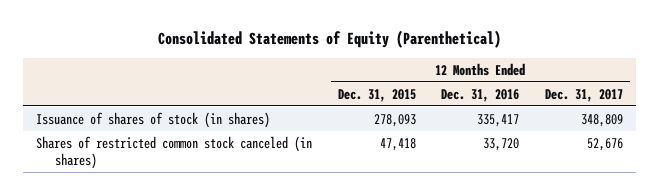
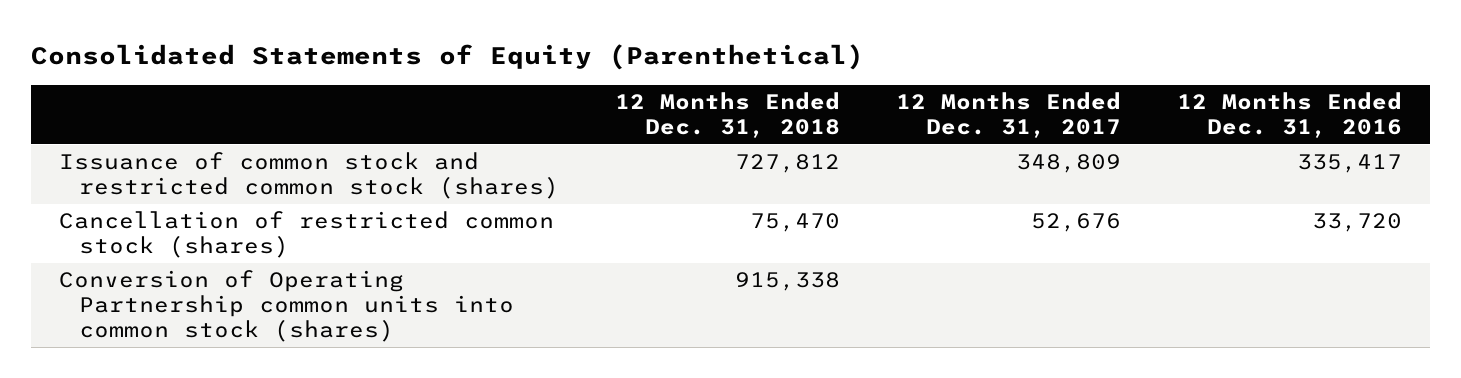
- | 12 Months Ended Dec. 31, 2015 | 12 Months Ended Dec. 31, 2016 | 12 Months Ended Dec. 31, 2017
+ | 12 Months Ended Dec. 31, 2018 | 12 Months Ended Dec. 31, 2017 | 12 Months Ended Dec. 31, 2016
- Issuance of shares of stock (in shares) | 278,093 | 335,417 | 348,809
- Shares of restricted common stock canceled (in shares) | 47,418 | 33,720 | 52,676
+ Issuance of common stock and restricted common stock (shares) | 727,812 | 348,809 | 335,417
+ Cancellation of restricted common stock (shares) | 75,470 | 52,676 | 33,720
+ Conversion of Operating Partnership common units into common stock (shares) | 915,338 | |

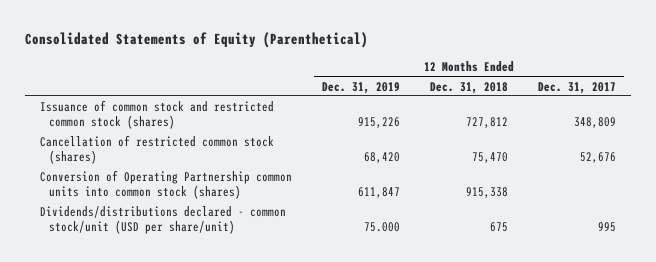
- | 12 Months Ended Dec. 31, 2018 | 12 Months Ended Dec. 31, 2017 | 12 Months Ended Dec. 31, 2016
+ | 12 Months Ended Dec. 31, 2019 | 12 Months Ended Dec. 31, 2018 | 12 Months Ended Dec. 31, 2017
+ Dividends/distributions declared - common stock/unit (USD per share/unit) | 75.000 | 675 | 995

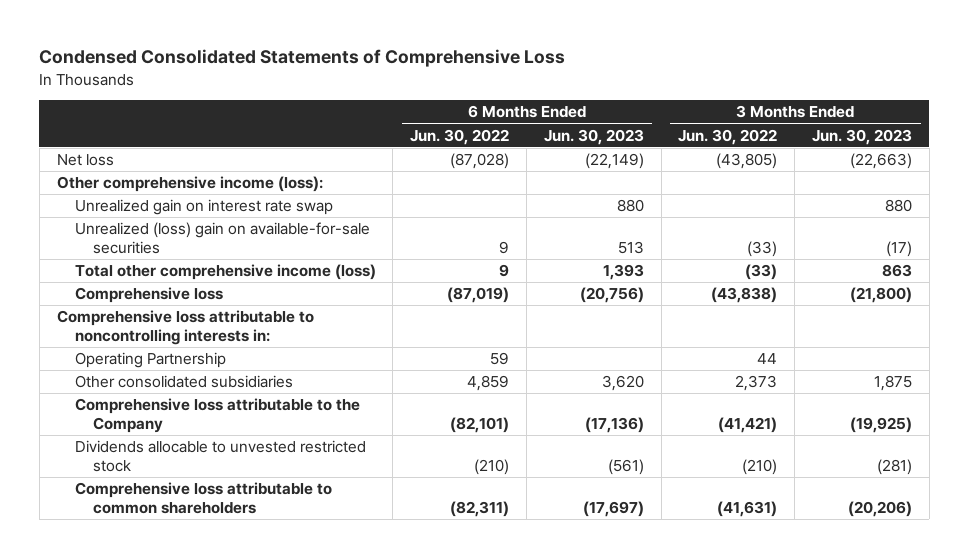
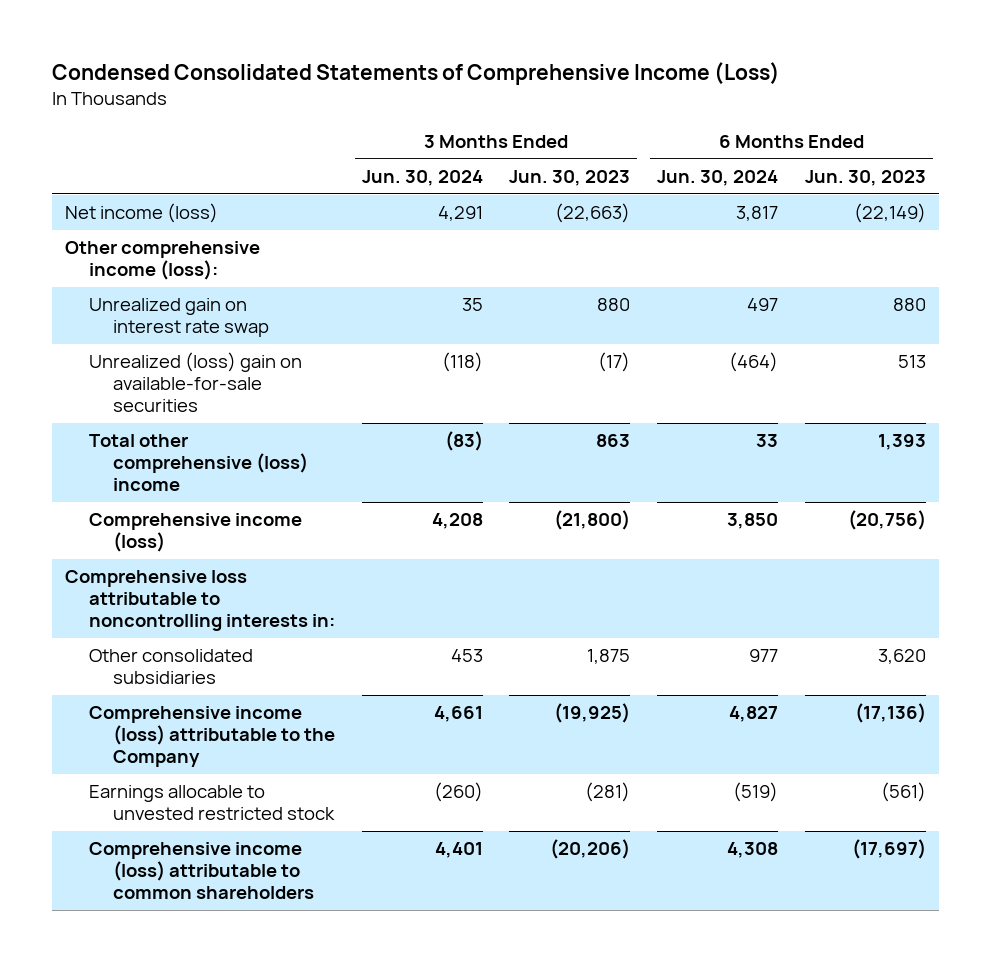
- Condensed Consolidated Statements of Comprehensive Loss
+ Condensed Consolidated Statements of Comprehensive Income (Loss)
- | 6 Months Ended Jun. 30, 2022 | 6 Months Ended Jun. 30, 2023 | 3 Months Ended Jun. 30, 2022 | 3 Months Ended Jun. 30, 2023
+ | 3 Months Ended Jun. 30, 2024 | 3 Months Ended Jun. 30, 2023 | 6 Months Ended Jun. 30, 2024 | 6 Months Ended Jun. 30, 2023
- Net loss | (87,028) | (22,149) | (43,805) | (22,663)
+ Net income (loss) | 4,291 | (22,663) | 3,817 | (22,149)
- Total other comprehensive income (loss) | 9 | 1,393 | (33) | 863
- Comprehensive loss | (87,019) | (20,756) | (43,838) | (21,800)
+ Total other comprehensive (loss) income | (83) | 863 | 33 | 1,393
+ Comprehensive income (loss) | 4,208 | (21,800) | 3,850 | (20,756)
- Operating Partnership | 59 | | 44 |
- Comprehensive loss attributable to the Company | (82,101) | (17,136) | (41,421) | (19,925)
- Dividends allocable to unvested restricted stock | (210) | (561) | (210) | (281)
- Comprehensive loss attributable to common shareholders | (82,311) | (17,697) | (41,631) | (20,206)
+ Comprehensive income (loss) attributable to the Company | 4,661 | (19,925) | 4,827 | (17,136)
+ Earnings allocable to unvested restricted stock | (260) | (281) | (519) | (561)
+ Comprehensive income (loss) attributable to common shareholders | 4,401 | (20,206) | 4,308 | (17,697)

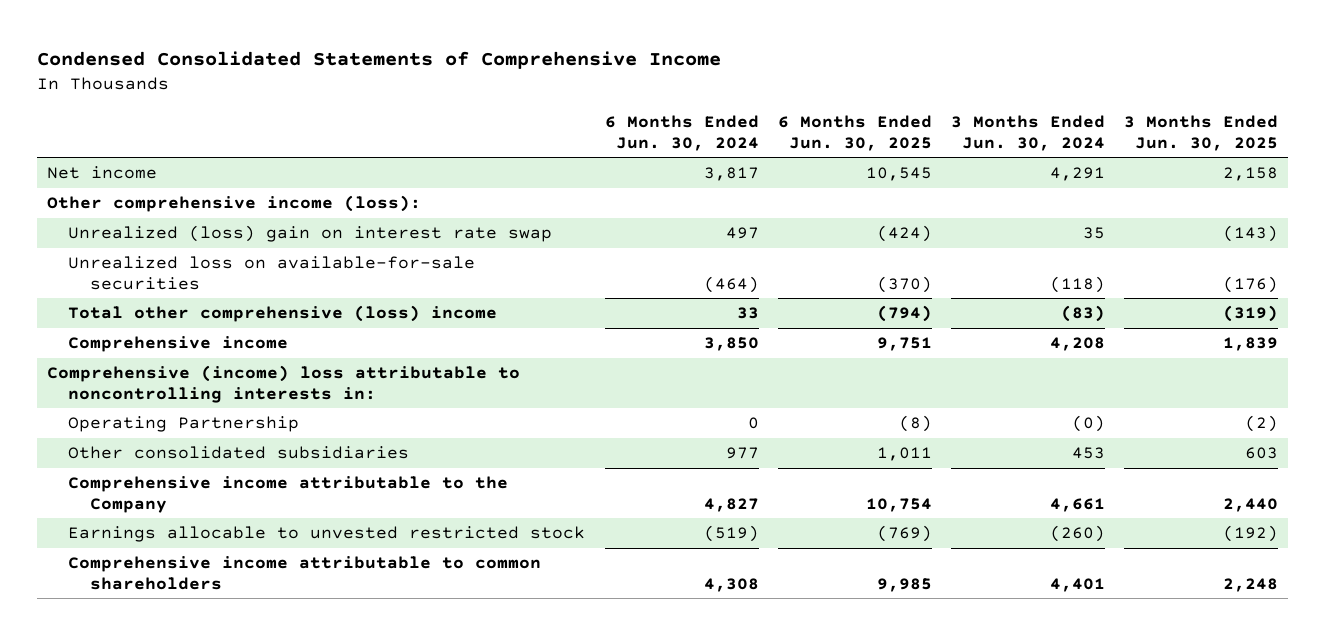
- Condensed Consolidated Statements of Comprehensive Income (Loss)
+ Condensed Consolidated Statements of Comprehensive Income
- | 3 Months Ended Jun. 30, 2024 | 3 Months Ended Jun. 30, 2023 | 6 Months Ended Jun. 30, 2024 | 6 Months Ended Jun. 30, 2023
+ | 6 Months Ended Jun. 30, 2024 | 6 Months Ended Jun. 30, 2025 | 3 Months Ended Jun. 30, 2024 | 3 Months Ended Jun. 30, 2025
- Net income (loss) | 4,291 | (22,663) | 3,817 | (22,149)
+ Net income | 3,817 | 10,545 | 4,291 | 2,158
- Unrealized gain on interest rate swap | 35 | 880 | 497 | 880
- Unrealized (loss) gain on available-for-sale securities | (118) | (17) | (464) | 513
+ Unrealized (loss) gain on interest rate swap | 497 | (424) | 35 | (143)
+ Unrealized loss on available-for-sale securities | (464) | (370) | (118) | (176)
- Comprehensive income (loss) | 4,208 | (21,800) | 3,850 | (20,756)
- Comprehensive loss attributable to noncontrolling interests in:
+ Comprehensive income | 3,850 | 9,751 | 4,208 | 1,839
+ Comprehensive (income) loss attributable to noncontrolling interests in:
+ Operating Partnership | 0 | (8) | (0) | (2)
- Comprehensive income (loss) attributable to the Company | 4,661 | (19,925) | 4,827 | (17,136)
+ Comprehensive income attributable to the Company | 4,827 | 10,754 | 4,661 | 2,440
- Comprehensive income (loss) attributable to common shareholders | 4,401 | (20,206) | 4,308 | (17,697)
+ Comprehensive income attributable to common shareholders | 4,308 | 9,985 | 4,401 | 2,248

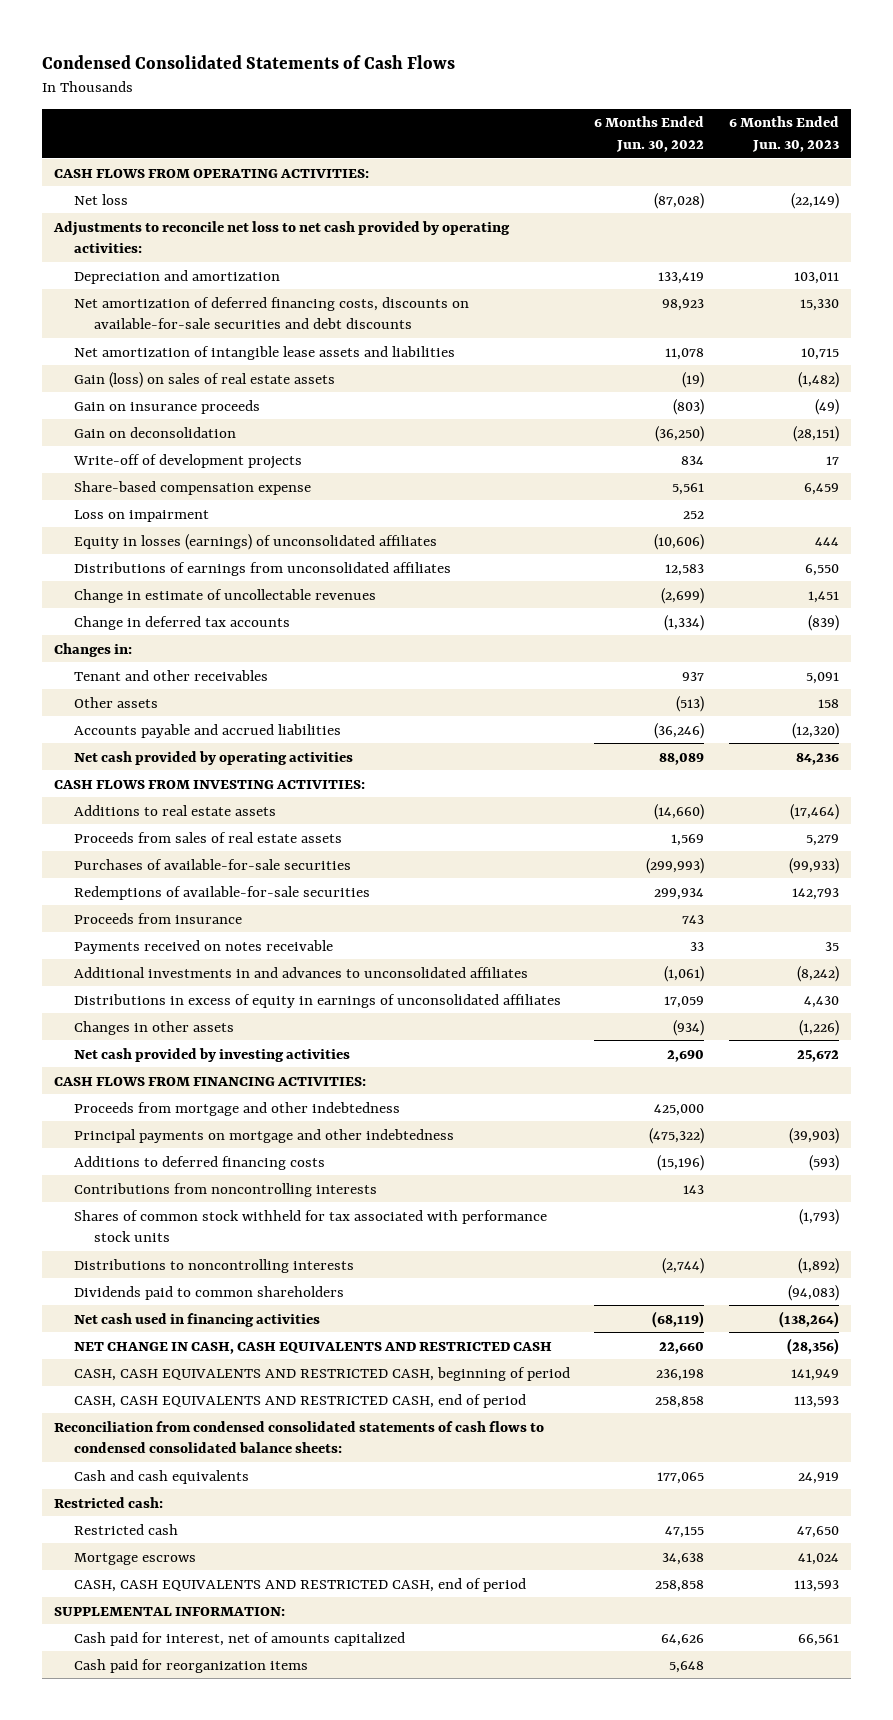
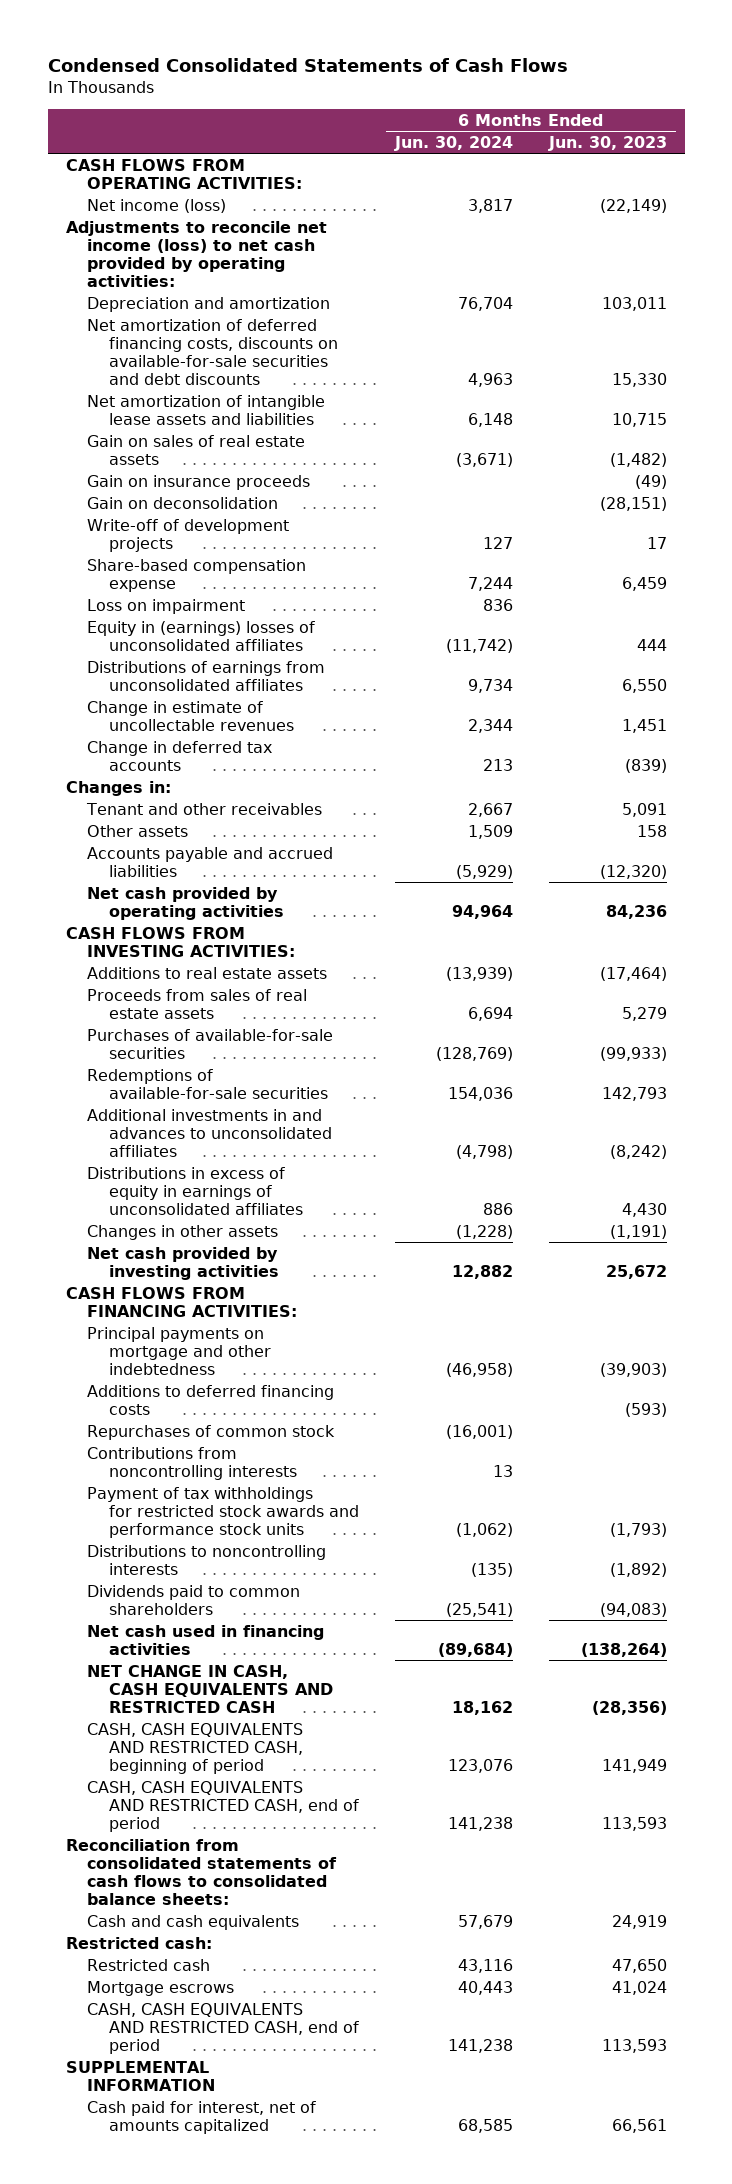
- | 6 Months Ended Jun. 30, 2022 | 6 Months Ended Jun. 30, 2023
+ | 6 Months Ended Jun. 30, 2024 | 6 Months Ended Jun. 30, 2023
- Net loss | (87,028) | (22,149)
- Adjustments to reconcile net loss to net cash provided by operating activities:
+ Net income (loss) | 3,817 | (22,149)
+ Adjustments to reconcile net income (loss) to net cash provided by operating activities:
- Gain (loss) on sales of real estate assets | (19) | (1,482)
+ Gain on sales of real estate assets | (3,671) | (1,482)
- Equity in losses (earnings) of unconsolidated affiliates | (10,606) | 444
+ Equity in (earnings) losses of unconsolidated affiliates | (11,742) | 444
- Proceeds from insurance | 743 |
- Payments received on notes receivable | 33 | 35
- Changes in other assets | (934) | (1,226)
+ Changes in other assets | (1,228) | (1,191)
- Proceeds from mortgage and other indebtedness | 425,000 |
+ Repurchases of common stock | (16,001) |
- Shares of common stock withheld for tax associated with performance stock units | | (1,793)
+ Payment of tax withholdings for restricted stock awards and performance stock units | (1,062) | (1,793)
- Reconciliation from condensed consolidated statements of cash flows to condensed consolidated balance sheets:
+ Reconciliation from consolidated statements of cash flows to consolidated balance sheets:
- SUPPLEMENTAL INFORMATION:
+ SUPPLEMENTAL INFORMATION
- Cash paid for reorganization items | 5,648 |

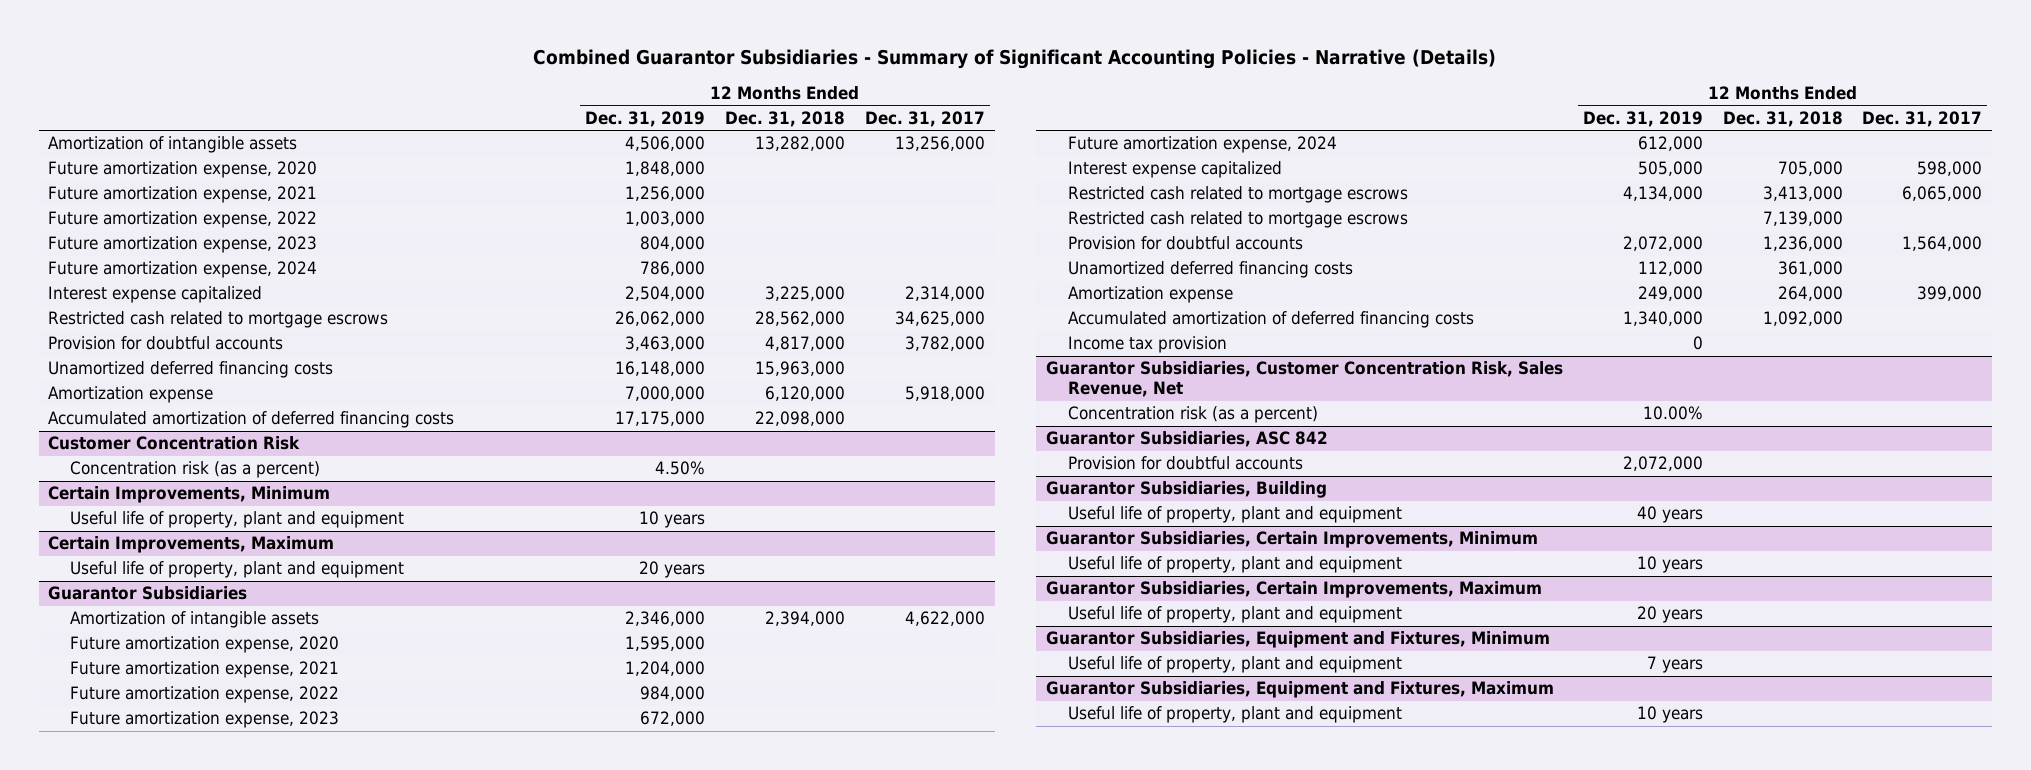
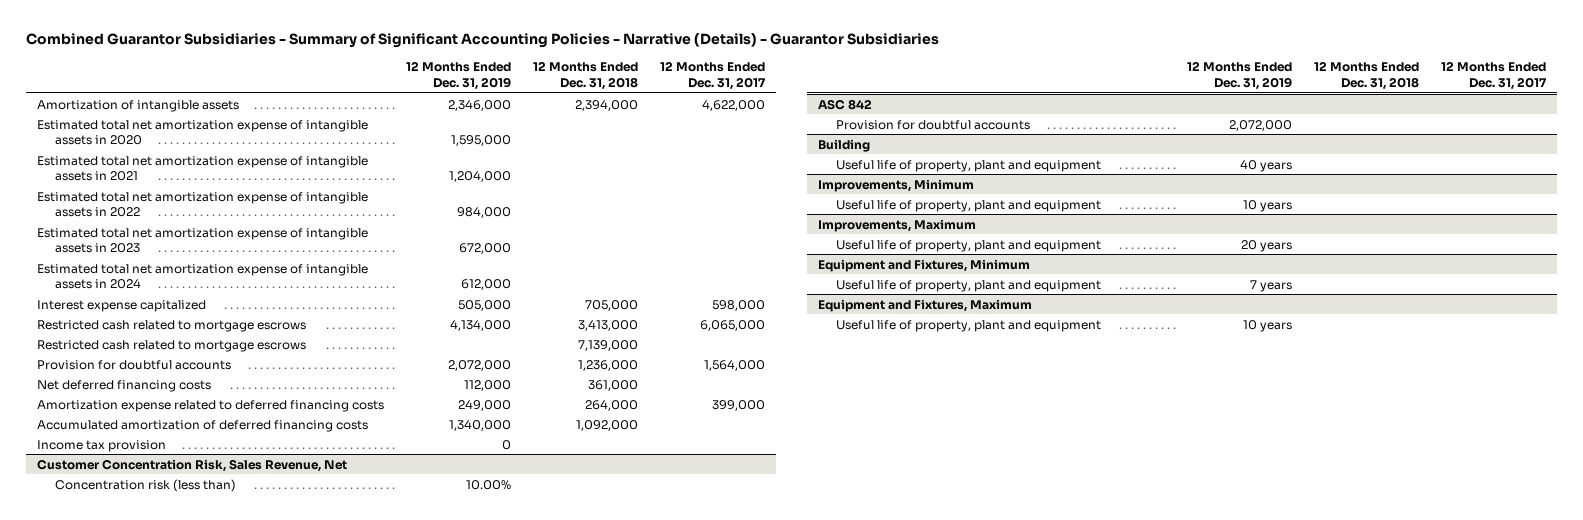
- Combined Guarantor Subsidiaries - Summary of Significant Accounting Policies - Narrative (Details)
+ Combined Guarantor Subsidiaries - Summary of Significant Accounting Policies - Narrative (Details) - Guarantor Subsidiaries
- Amortization of intangible assets | 4,506,000 | 13,282,000 | 13,256,000
- Future amortization expense, 2020 | 1,848,000 | |
- Future amortization expense, 2021 | 1,256,000 | |
- Future amortization expense, 2022 | 1,003,000 | |
- Future amortization expense, 2023 | 804,000 | |
- Future amortization expense, 2024 | 786,000 | |
- Interest expense capitalized | 2,504,000 | 3,225,000 | 2,314,000
- Restricted cash related to mortgage escrows | 26,062,000 | 28,562,000 | 34,625,000
- Provision for doubtful accounts | 3,463,000 | 4,817,000 | 3,782,000
- Unamortized deferred financing costs | 16,148,000 | 15,963,000 |
- Amortization expense | 7,000,000 | 6,120,000 | 5,918,000
- Accumulated amortization of deferred financing costs | 17,175,000 | 22,098,000 |
- Customer Concentration Risk
- Concentration risk (as a percent) | 4.50% | |
- Certain Improvements, Minimum
- Useful life of property, plant and equipment | 10 years | |
- Certain Improvements, Maximum
- Useful life of property, plant and equipment | 20 years | |
- Guarantor Subsidiaries
- Future amortization expense, 2020 | 1,595,000 | |
- Future amortization expense, 2021 | 1,204,000 | |
- Future amortization expense, 2022 | 984,000 | |
- Future amortization expense, 2023 | 672,000 | |
- Future amortization expense, 2024 | 612,000 | |
+ Estimated total net amortization expense of intangible assets in 2020 | 1,595,000 | |
+ Estimated total net amortization expense of intangible assets in 2021 | 1,204,000 | |
+ Estimated total net amortization expense of intangible assets in 2022 | 984,000 | |
+ Estimated total net amortization expense of intangible assets in 2023 | 672,000 | |
+ Estimated total net amortization expense of intangible assets in 2024 | 612,000 | |
- Unamortized deferred financing costs | 112,000 | 361,000 |
- Amortization expense | 249,000 | 264,000 | 399,000
+ Net deferred financing costs | 112,000 | 361,000 |
+ Amortization expense related to deferred financing costs | 249,000 | 264,000 | 399,000
- Guarantor Subsidiaries, Customer Concentration Risk, Sales Revenue, Net
- Concentration risk (as a percent) | 10.00% | |
- Guarantor Subsidiaries, ASC 842
+ Customer Concentration Risk, Sales Revenue, Net
+ Concentration risk (less than) | 10.00% | |
+ ASC 842
- Guarantor Subsidiaries, Building
+ Building
- Guarantor Subsidiaries, Certain Improvements, Minimum
+ Improvements, Minimum
- Guarantor Subsidiaries, Certain Improvements, Maximum
+ Improvements, Maximum
- Guarantor Subsidiaries, Equipment and Fixtures, Minimum
+ Equipment and Fixtures, Minimum
- Guarantor Subsidiaries, Equipment and Fixtures, Maximum
+ Equipment and Fixtures, Maximum

